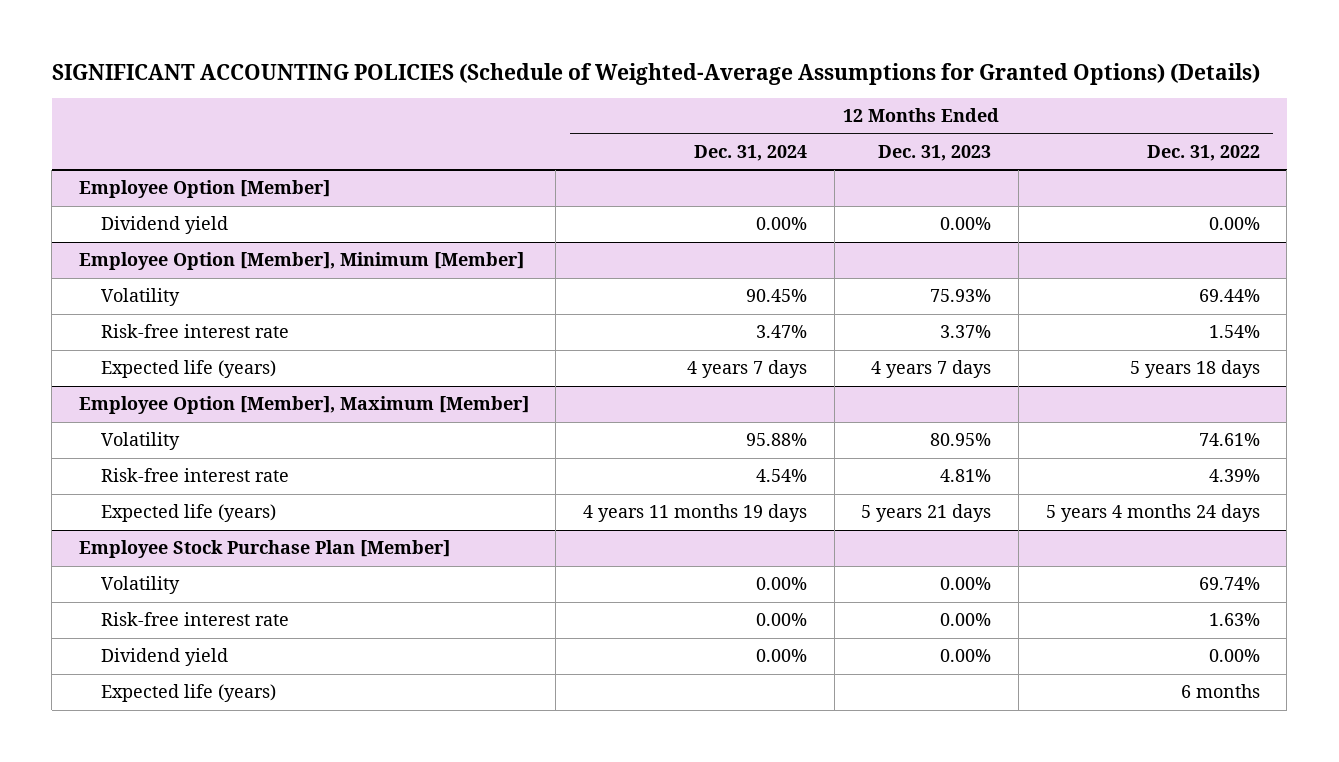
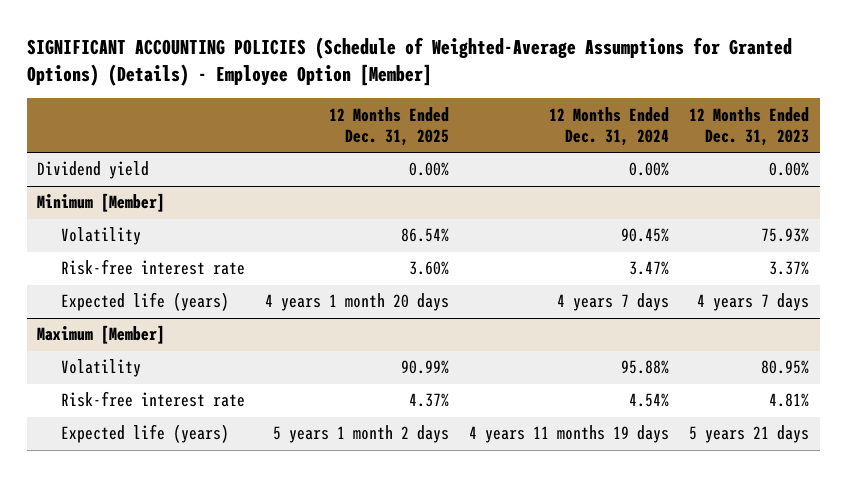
- SIGNIFICANT ACCOUNTING POLICIES (Schedule of Weighted-Average Assumptions for Granted Options) (Details)
+ SIGNIFICANT ACCOUNTING POLICIES (Schedule of Weighted-Average Assumptions for Granted Options) (Details) - Employee Option [Member]
- | 12 Months Ended Dec. 31, 2024 | 12 Months Ended Dec. 31, 2023 | 12 Months Ended Dec. 31, 2022
+ | 12 Months Ended Dec. 31, 2025 | 12 Months Ended Dec. 31, 2024 | 12 Months Ended Dec. 31, 2023
- Employee Option [Member]
- Employee Option [Member], Minimum [Member]
+ Minimum [Member]
- Employee Option [Member], Maximum [Member]
+ Maximum [Member]
- Employee Stock Purchase Plan [Member]
- Volatility | 0.00% | 0.00% | 69.74%
- Risk-free interest rate | 0.00% | 0.00% | 1.63%
- Dividend yield | 0.00% | 0.00% | 0.00%
- Expected life (years) | | | 6 months

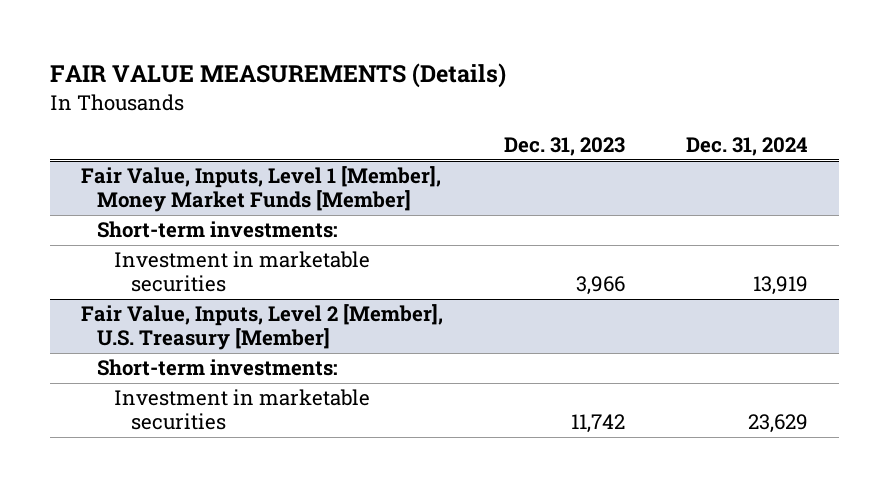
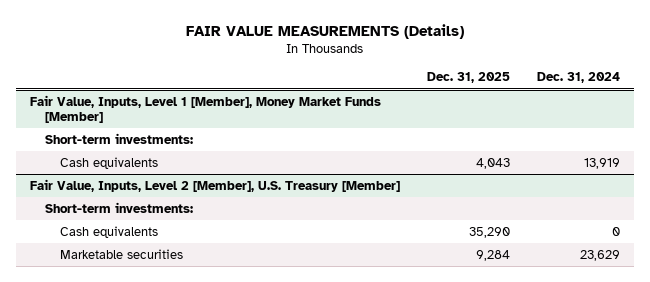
- | Dec. 31, 2023 | Dec. 31, 2024
+ | Dec. 31, 2025 | Dec. 31, 2024
@ Fair Value, Inputs, Level 1 [Member], Money Market Funds [Member]
- Investment in marketable securities | 3,966 | 13,919
+ Cash equivalents | 4,043 | 13,919
@ Fair Value, Inputs, Level 2 [Member], U.S. Treasury [Member]
- Investment in marketable securities | 11,742 | 23,629
+ Cash equivalents | 35,290 | 0
+ Marketable securities | 9,284 | 23,629

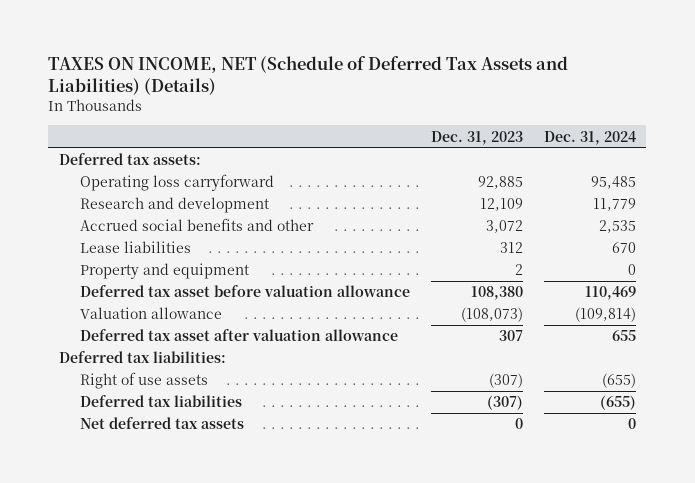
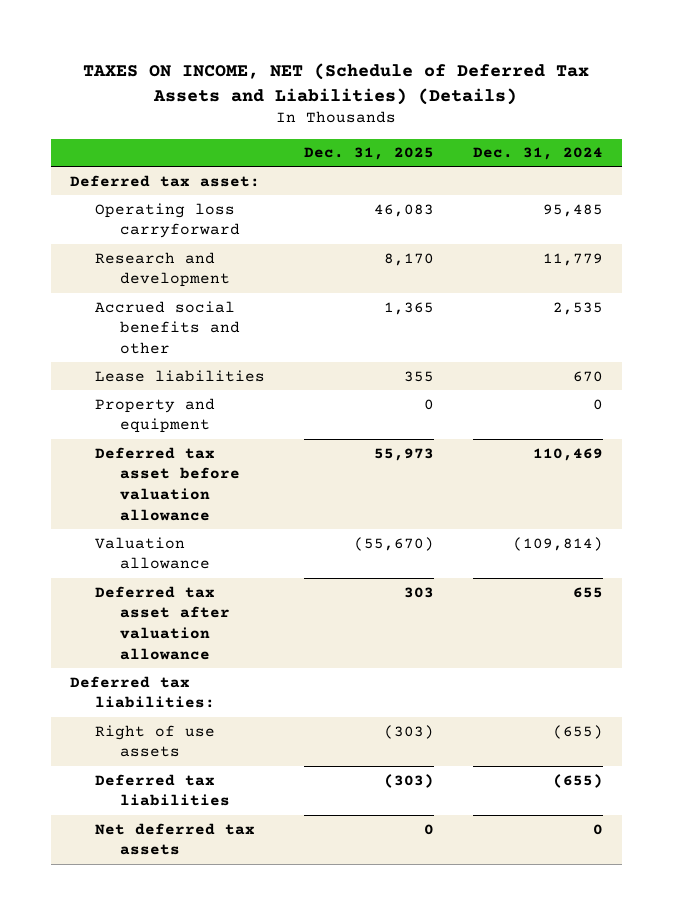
- | Dec. 31, 2023 | Dec. 31, 2024
+ | Dec. 31, 2025 | Dec. 31, 2024
- Deferred tax assets:
+ Deferred tax asset:

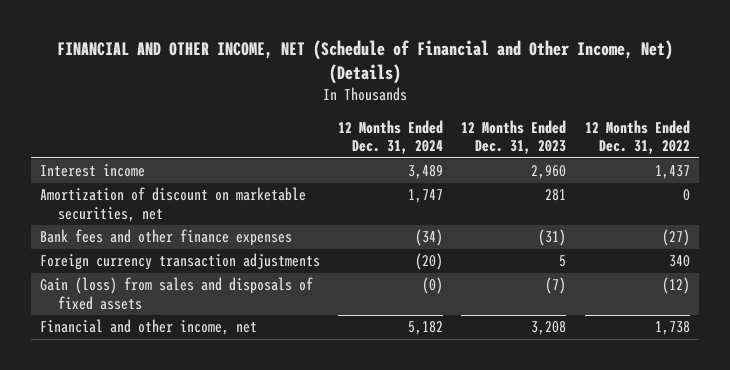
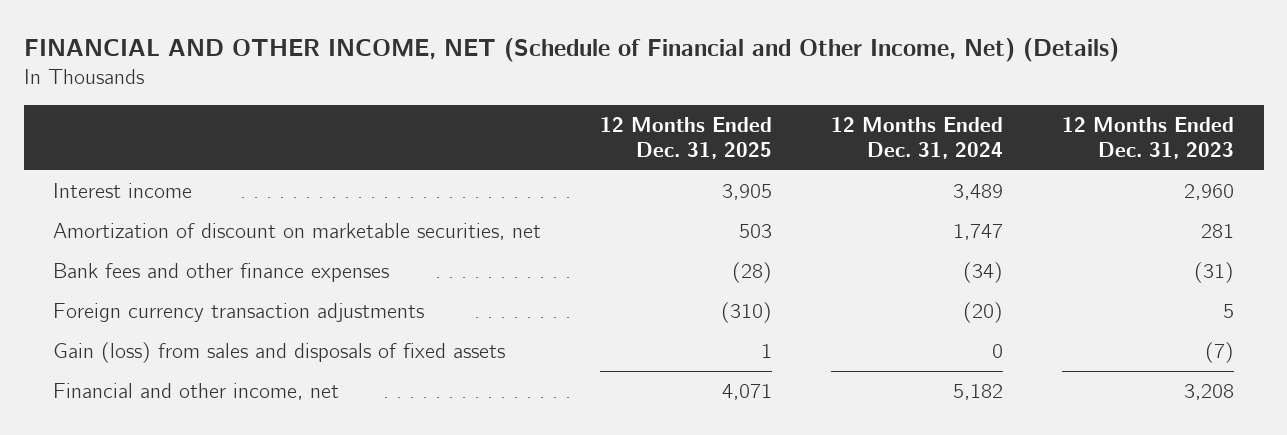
- | 12 Months Ended Dec. 31, 2024 | 12 Months Ended Dec. 31, 2023 | 12 Months Ended Dec. 31, 2022
+ | 12 Months Ended Dec. 31, 2025 | 12 Months Ended Dec. 31, 2024 | 12 Months Ended Dec. 31, 2023
- Gain (loss) from sales and disposals of fixed assets | (0) | (7) | (12)
+ Gain (loss) from sales and disposals of fixed assets | 1 | 0 | (7)

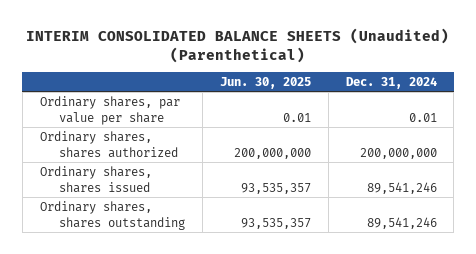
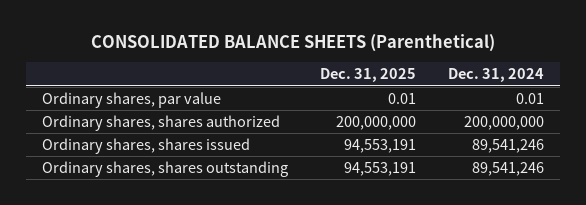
- INTERIM CONSOLIDATED BALANCE SHEETS (Unaudited) (Parenthetical)
+ CONSOLIDATED BALANCE SHEETS (Parenthetical)
- | Jun. 30, 2025 | Dec. 31, 2024
+ | Dec. 31, 2025 | Dec. 31, 2024
- Ordinary shares, par value per share | 0.01 | 0.01
+ Ordinary shares, par value | 0.01 | 0.01

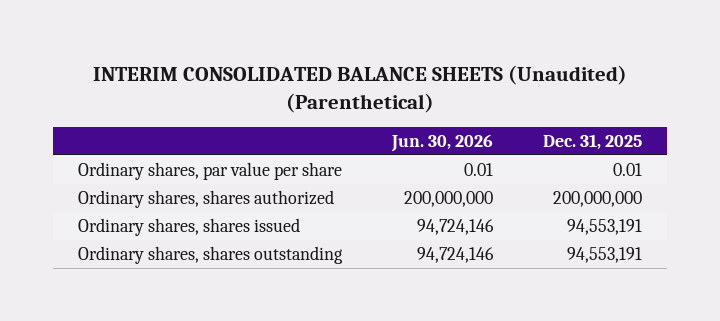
- CONSOLIDATED BALANCE SHEETS (Parenthetical)
+ INTERIM CONSOLIDATED BALANCE SHEETS (Unaudited) (Parenthetical)
- | Dec. 31, 2025 | Dec. 31, 2024
+ | Jun. 30, 2026 | Dec. 31, 2025
- Ordinary shares, par value | 0.01 | 0.01
+ Ordinary shares, par value per share | 0.01 | 0.01

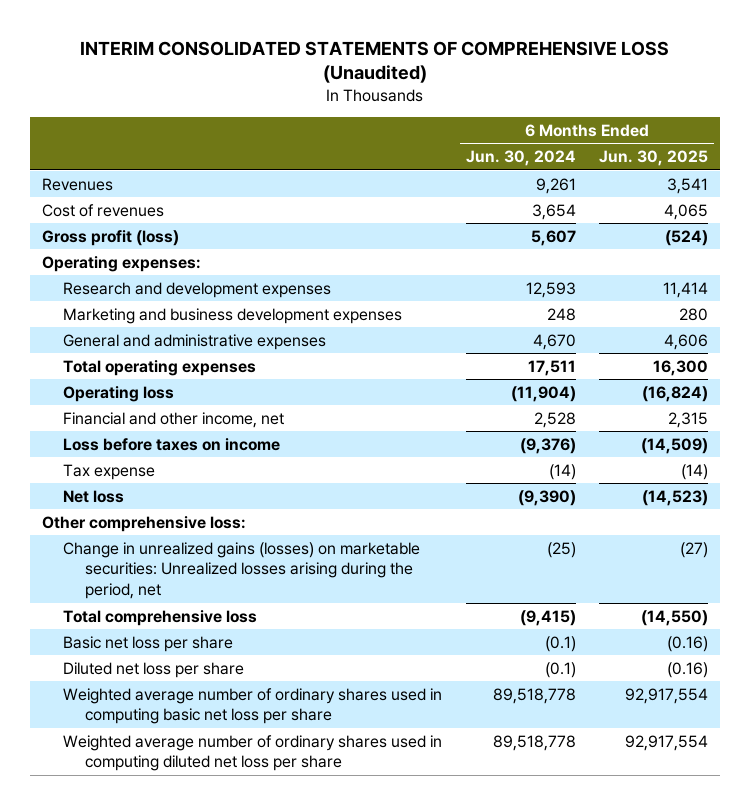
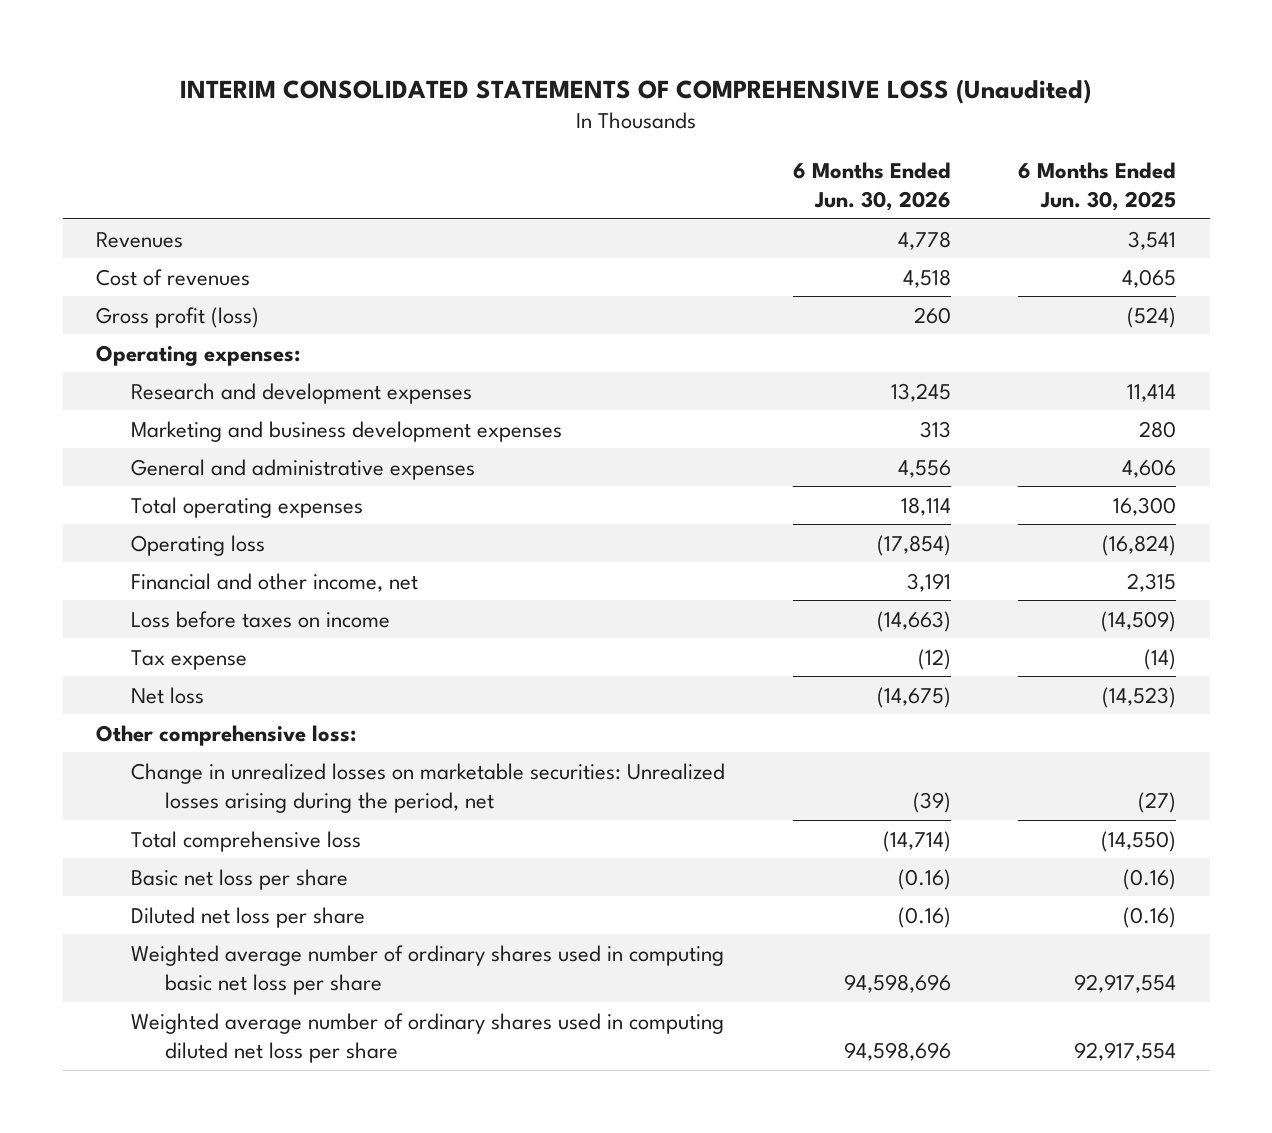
- | 6 Months Ended Jun. 30, 2024 | 6 Months Ended Jun. 30, 2025
+ | 6 Months Ended Jun. 30, 2026 | 6 Months Ended Jun. 30, 2025
- Change in unrealized gains (losses) on marketable securities: Unrealized losses arising during the period, net | (25) | (27)
+ Change in unrealized losses on marketable securities: Unrealized losses arising during the period, net | (39) | (27)

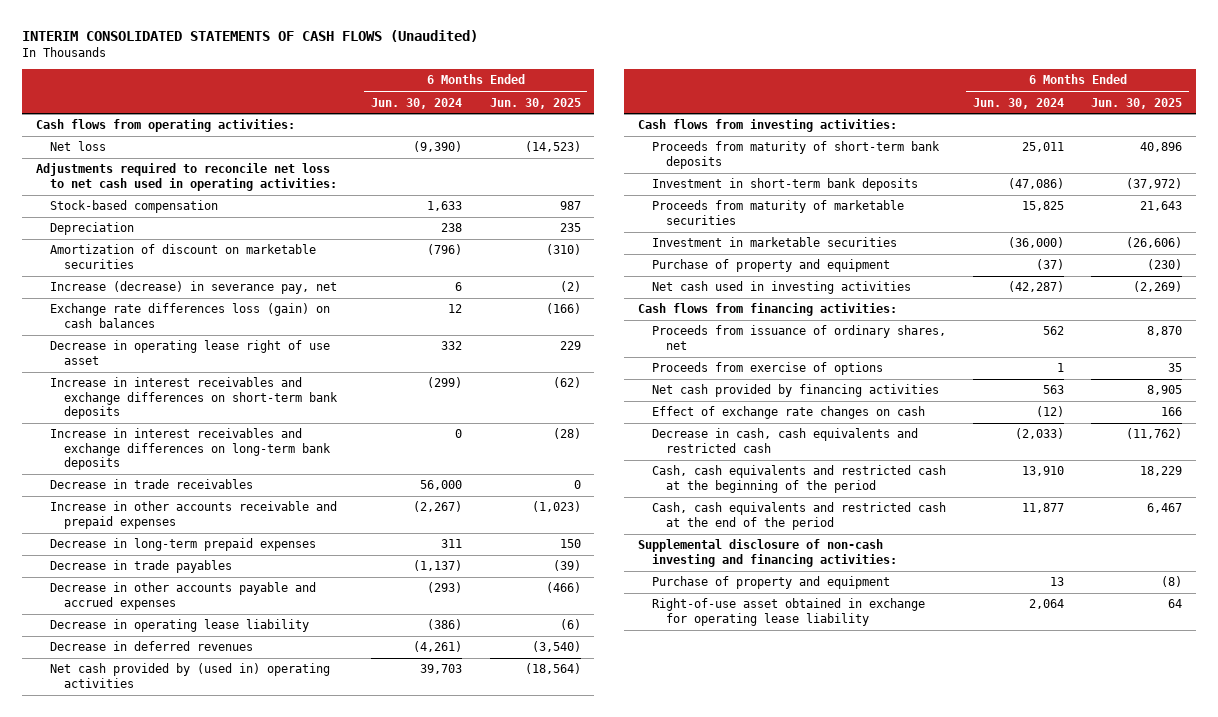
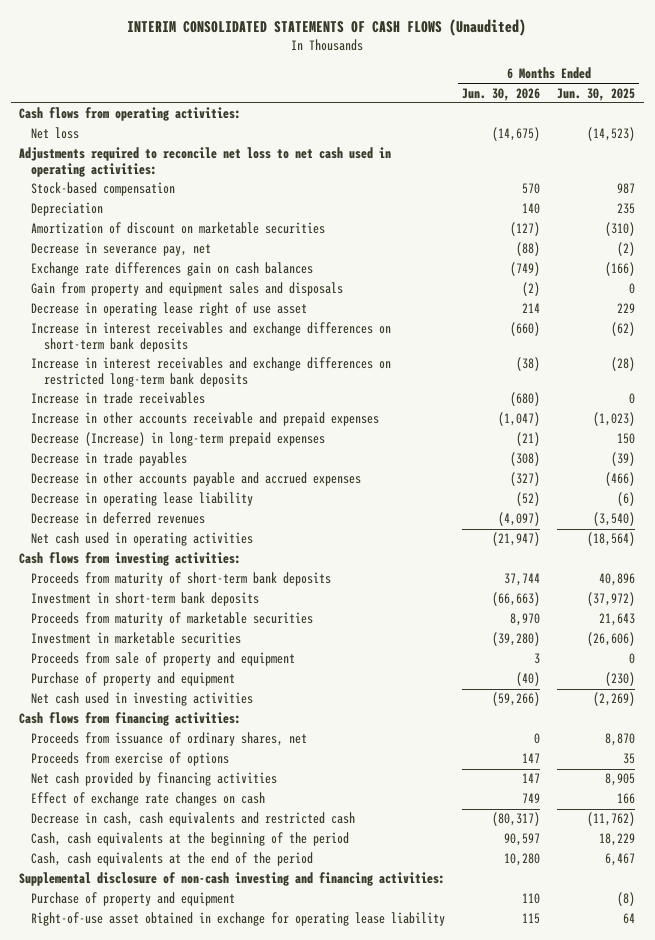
- | 6 Months Ended Jun. 30, 2024 | 6 Months Ended Jun. 30, 2025
+ | 6 Months Ended Jun. 30, 2026 | 6 Months Ended Jun. 30, 2025
- Increase (decrease) in severance pay, net | 6 | (2)
- Exchange rate differences loss (gain) on cash balances | 12 | (166)
+ Decrease in severance pay, net | (88) | (2)
+ Exchange rate differences gain on cash balances | (749) | (166)
+ Gain from property and equipment sales and disposals | (2) | 0
- Increase in interest receivables and exchange differences on long-term bank deposits | 0 | (28)
- Decrease in trade receivables | 56,000 | 0
+ Increase in interest receivables and exchange differences on restricted long-term bank deposits | (38) | (28)
+ Increase in trade receivables | (680) | 0
- Decrease in long-term prepaid expenses | 311 | 150
+ Decrease (Increase) in long-term prepaid expenses | (21) | 150
- Net cash provided by (used in) operating activities | 39,703 | (18,564)
+ Net cash used in operating activities | (21,947) | (18,564)
+ Proceeds from sale of property and equipment | 3 | 0
- Cash, cash equivalents and restricted cash at the beginning of the period | 13,910 | 18,229
- Cash, cash equivalents and restricted cash at the end of the period | 11,877 | 6,467
+ Cash, cash equivalents at the beginning of the period | 90,597 | 18,229
+ Cash, cash equivalents at the end of the period | 10,280 | 6,467

